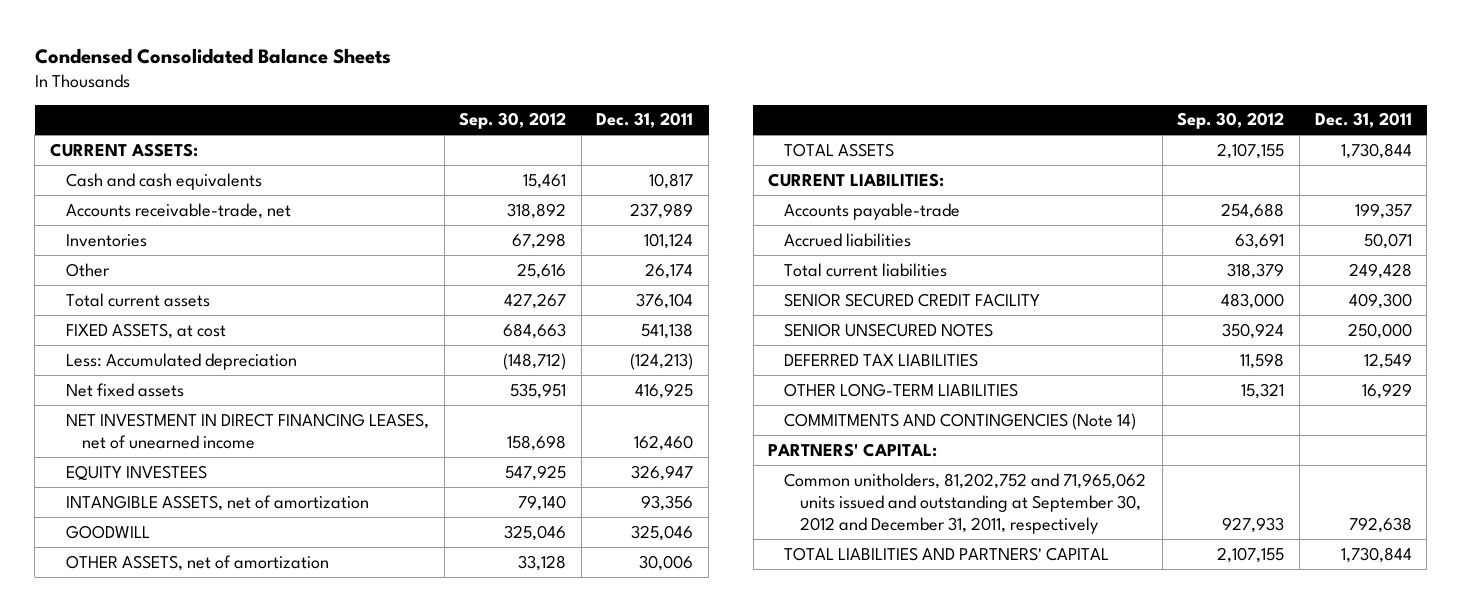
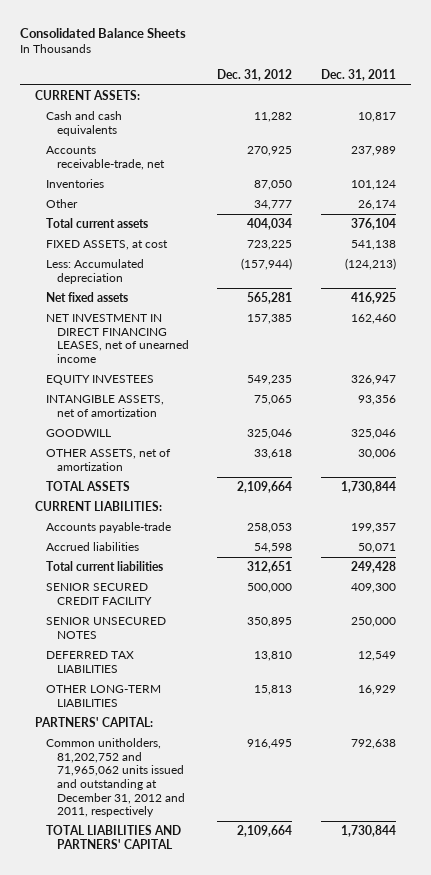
- Condensed Consolidated Balance Sheets
+ Consolidated Balance Sheets
- | Sep. 30, 2012 | Dec. 31, 2011
+ | Dec. 31, 2012 | Dec. 31, 2011
- COMMITMENTS AND CONTINGENCIES (Note 14)
- Common unitholders, 81,202,752 and 71,965,062 units issued and outstanding at September 30, 2012 and December 31, 2011, respectively | 927,933 | 792,638
+ Common unitholders, 81,202,752 and 71,965,062 units issued and outstanding at December 31, 2012 and 2011, respectively | 916,495 | 792,638

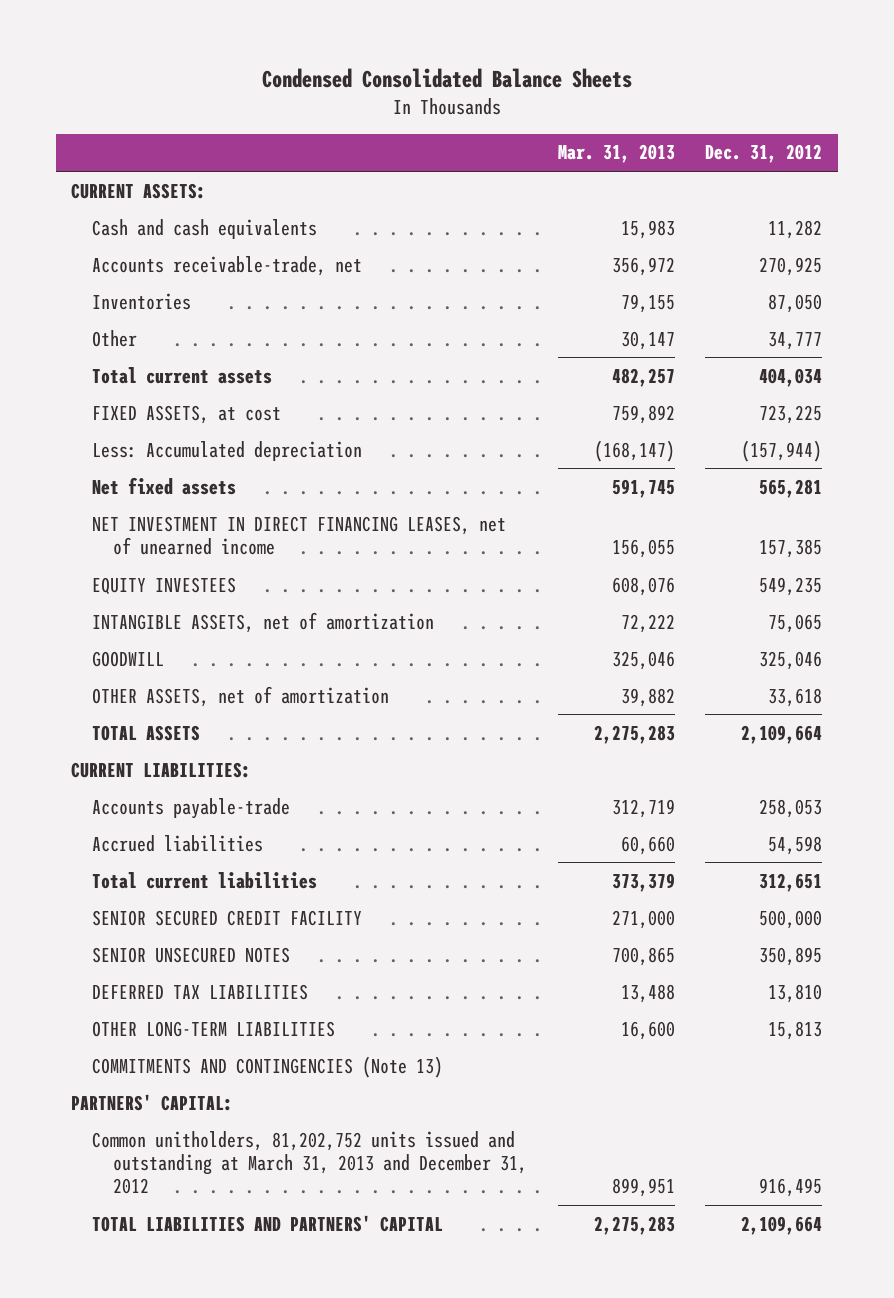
- Consolidated Balance Sheets
+ Condensed Consolidated Balance Sheets
- | Dec. 31, 2012 | Dec. 31, 2011
+ | Mar. 31, 2013 | Dec. 31, 2012
+ COMMITMENTS AND CONTINGENCIES (Note 13)
- Common unitholders, 81,202,752 and 71,965,062 units issued and outstanding at December 31, 2012 and 2011, respectively | 916,495 | 792,638
+ Common unitholders, 81,202,752 units issued and outstanding at March 31, 2013 and December 31, 2012 | 899,951 | 916,495

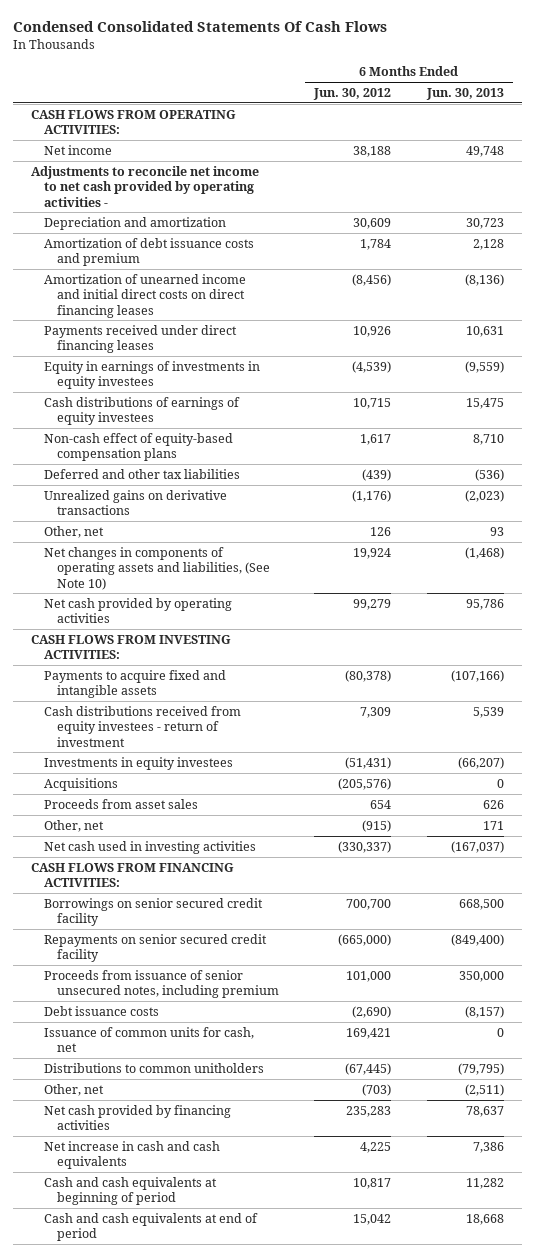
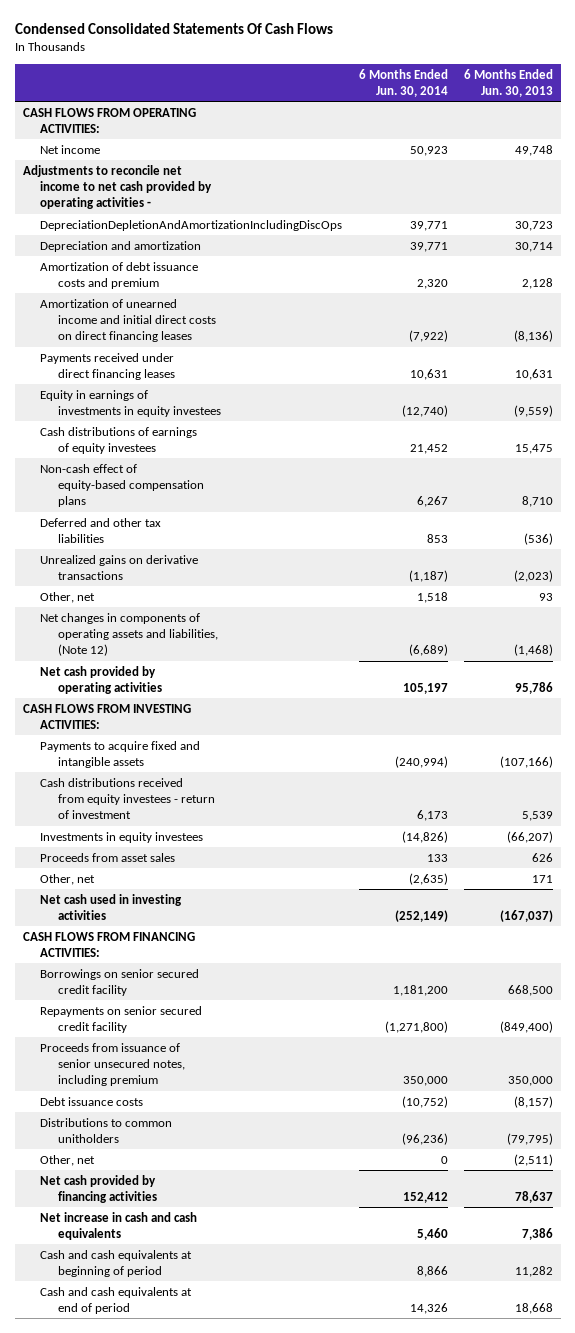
- | 6 Months Ended Jun. 30, 2012 | 6 Months Ended Jun. 30, 2013
+ | 6 Months Ended Jun. 30, 2014 | 6 Months Ended Jun. 30, 2013
- Depreciation and amortization | 30,609 | 30,723
+ DepreciationDepletionAndAmortizationIncludingDiscOps | 39,771 | 30,723
+ Depreciation and amortization | 39,771 | 30,714
- Net changes in components of operating assets and liabilities, (See Note 10) | 19,924 | (1,468)
+ Net changes in components of operating assets and liabilities, (Note 12) | (6,689) | (1,468)
- Acquisitions | (205,576) | 0
- Issuance of common units for cash, net | 169,421 | 0

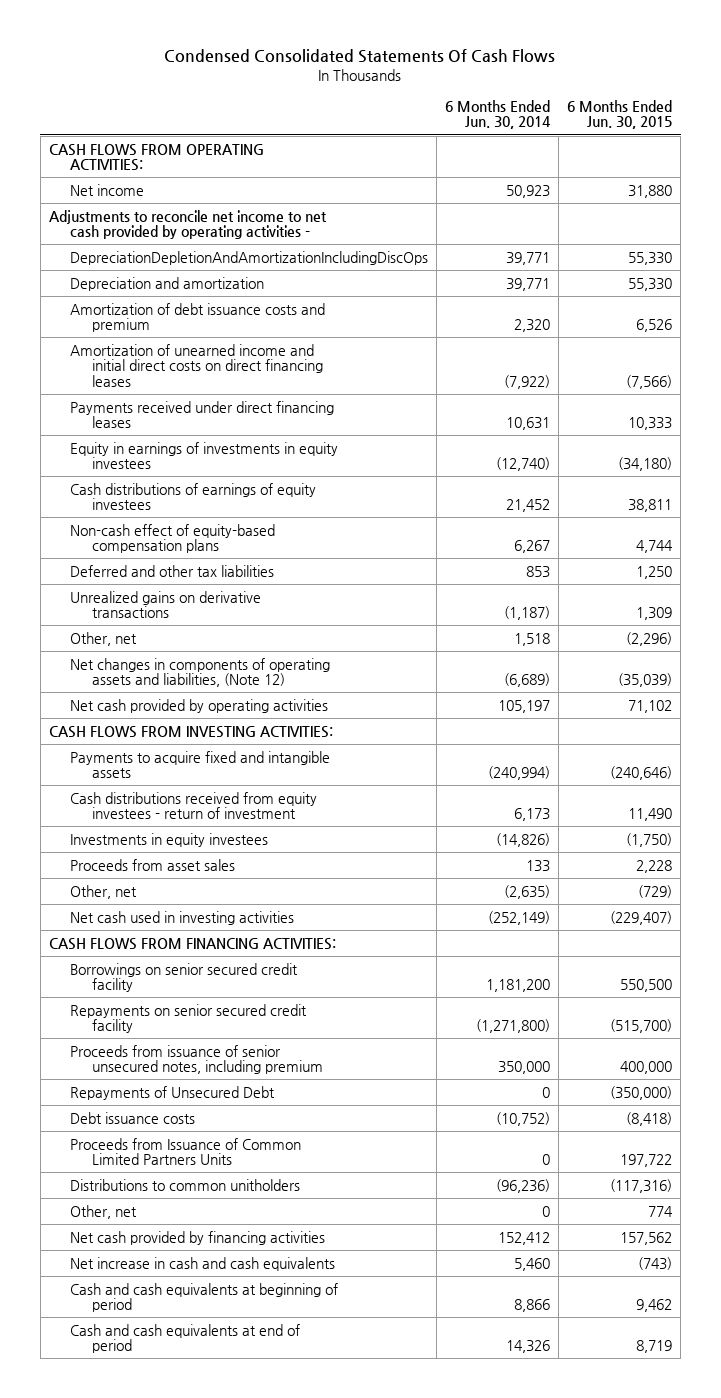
- | 6 Months Ended Jun. 30, 2014 | 6 Months Ended Jun. 30, 2013
+ | 6 Months Ended Jun. 30, 2014 | 6 Months Ended Jun. 30, 2015
+ Repayments of Unsecured Debt | 0 | (350,000)
+ Proceeds from Issuance of Common Limited Partners Units | 0 | 197,722

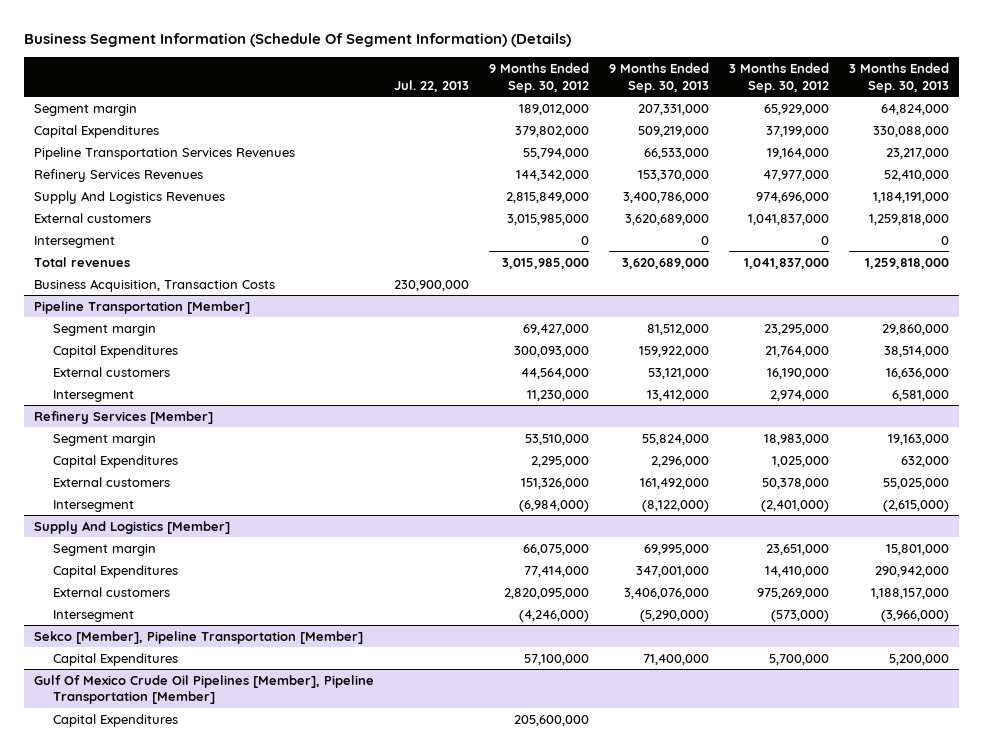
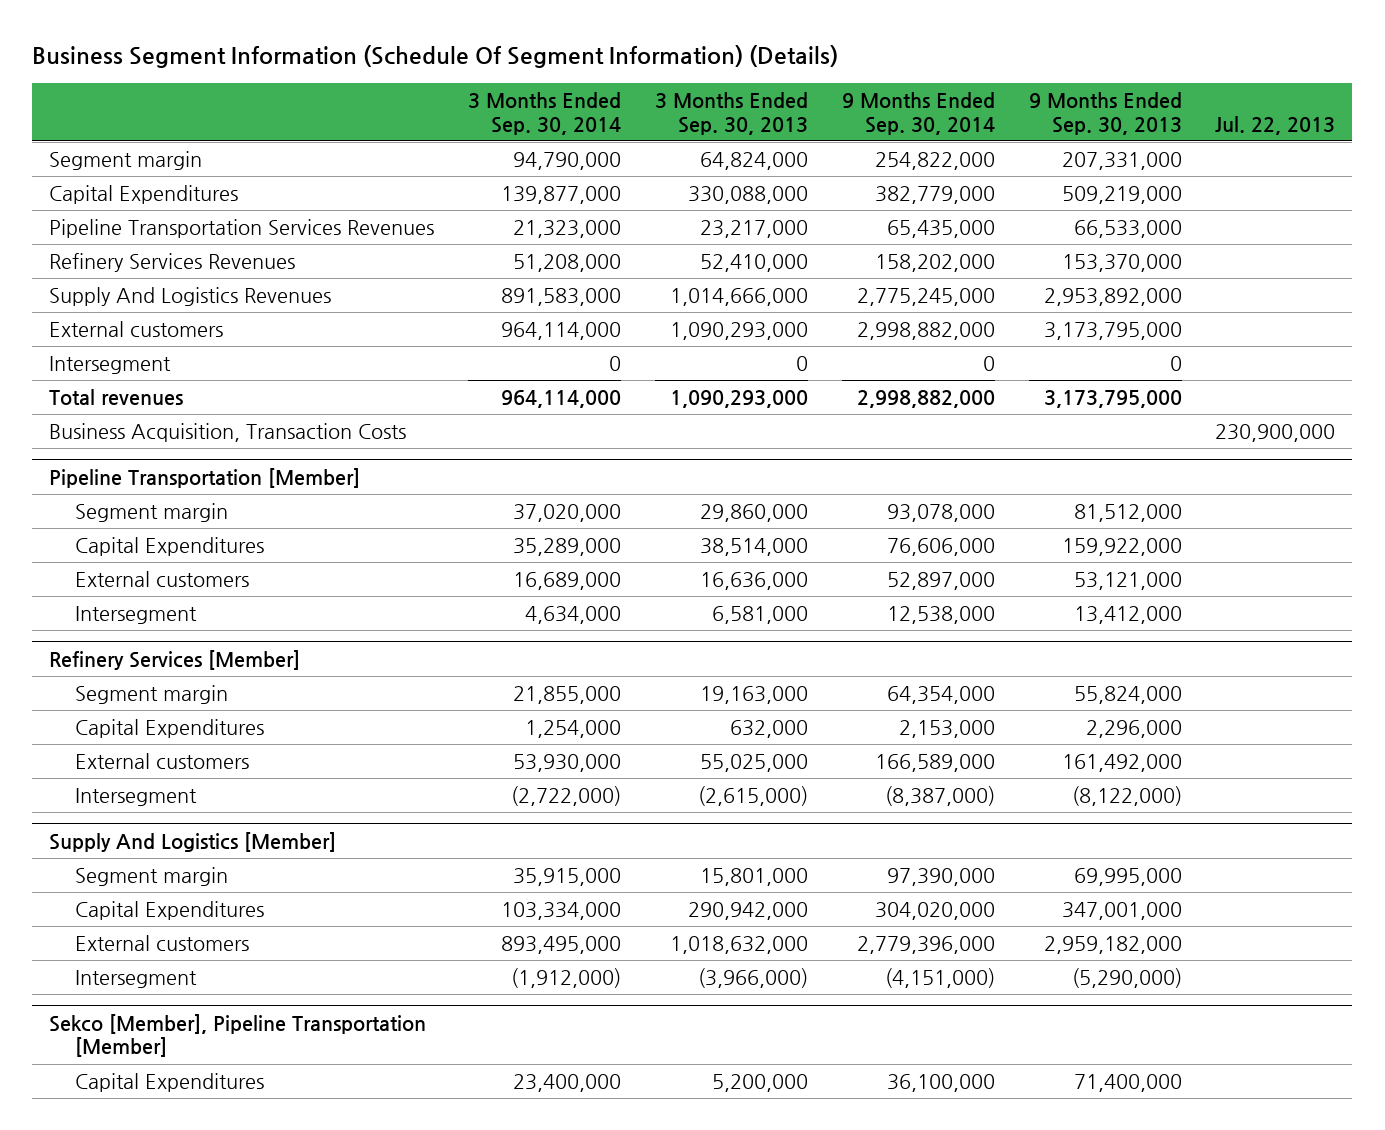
- | Jul. 22, 2013 | 9 Months Ended Sep. 30, 2012 | 9 Months Ended Sep. 30, 2013 | 3 Months Ended Sep. 30, 2012 | 3 Months Ended Sep. 30, 2013
+ | 3 Months Ended Sep. 30, 2014 | 3 Months Ended Sep. 30, 2013 | 9 Months Ended Sep. 30, 2014 | 9 Months Ended Sep. 30, 2013 | Jul. 22, 2013
- Supply And Logistics Revenues | | 2,815,849,000 | 3,400,786,000 | 974,696,000 | 1,184,191,000
- External customers | | 3,015,985,000 | 3,620,689,000 | 1,041,837,000 | 1,259,818,000
+ Supply And Logistics Revenues | 891,583,000 | 1,014,666,000 | 2,775,245,000 | 2,953,892,000 |
+ External customers | 964,114,000 | 1,090,293,000 | 2,998,882,000 | 3,173,795,000 |
- Total revenues | | 3,015,985,000 | 3,620,689,000 | 1,041,837,000 | 1,259,818,000
+ Total revenues | 964,114,000 | 1,090,293,000 | 2,998,882,000 | 3,173,795,000 |
@ Supply And Logistics [Member]
- External customers | | 2,820,095,000 | 3,406,076,000 | 975,269,000 | 1,188,157,000
+ External customers | 893,495,000 | 1,018,632,000 | 2,779,396,000 | 2,959,182,000 |
- Gulf Of Mexico Crude Oil Pipelines [Member], Pipeline Transportation [Member]
- Capital Expenditures | | 205,600,000 | | |

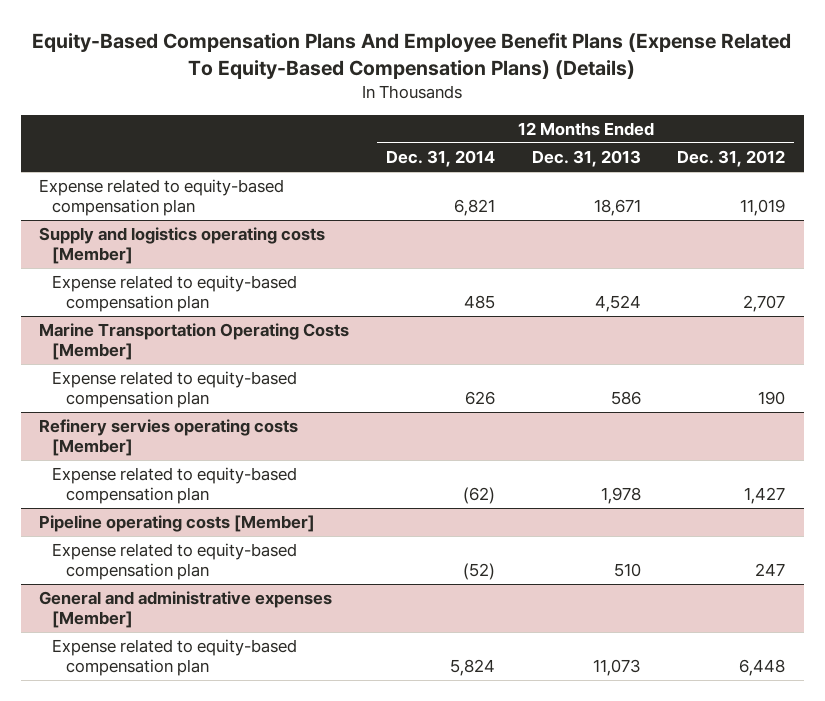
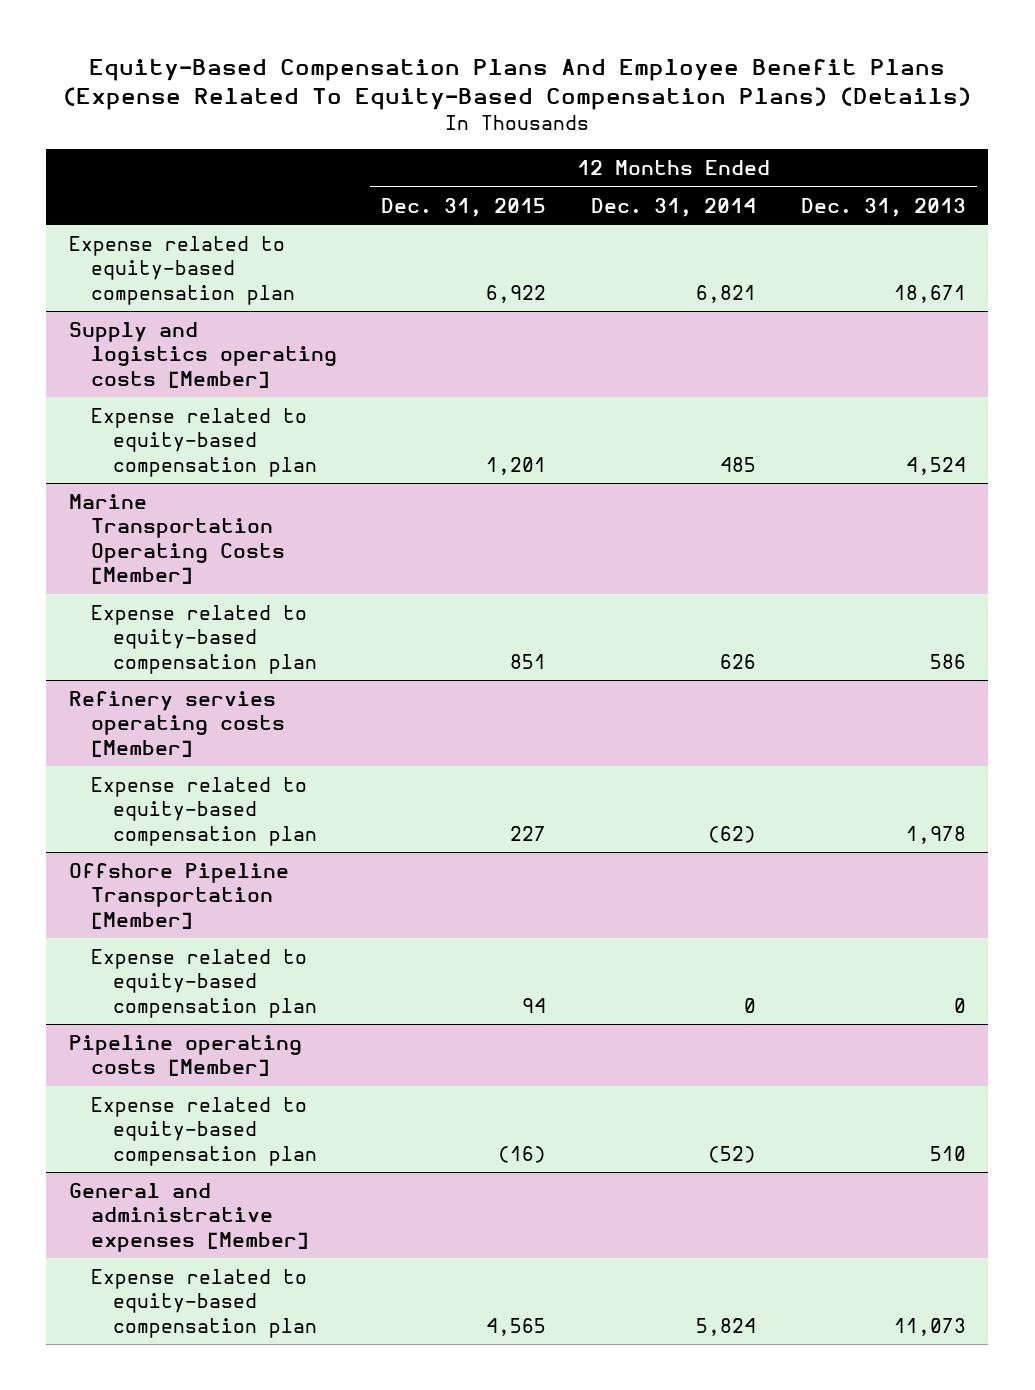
- | 12 Months Ended Dec. 31, 2014 | 12 Months Ended Dec. 31, 2013 | 12 Months Ended Dec. 31, 2012
+ | 12 Months Ended Dec. 31, 2015 | 12 Months Ended Dec. 31, 2014 | 12 Months Ended Dec. 31, 2013
+ Offshore Pipeline Transportation [Member]
+ Expense related to equity-based compensation plan | 94 | 0 | 0

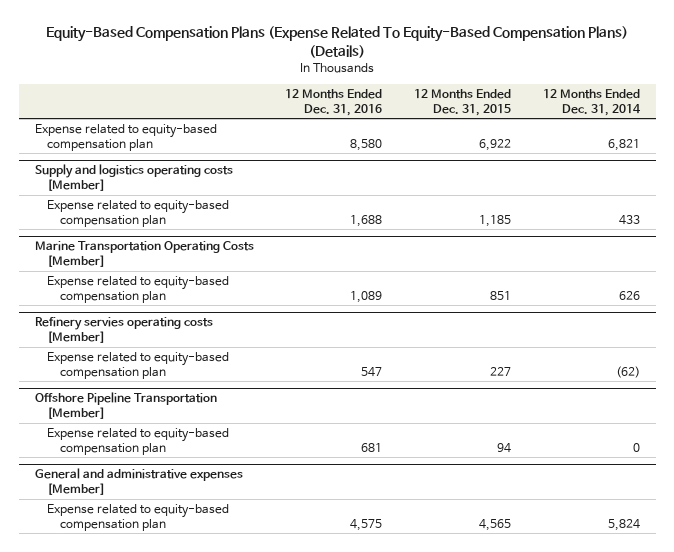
- Equity-Based Compensation Plans And Employee Benefit Plans (Expense Related To Equity-Based Compensation Plans) (Details)
+ Equity-Based Compensation Plans (Expense Related To Equity-Based Compensation Plans) (Details)
- | 12 Months Ended Dec. 31, 2015 | 12 Months Ended Dec. 31, 2014 | 12 Months Ended Dec. 31, 2013
+ | 12 Months Ended Dec. 31, 2016 | 12 Months Ended Dec. 31, 2015 | 12 Months Ended Dec. 31, 2014
@ Supply and logistics operating costs [Member]
- Expense related to equity-based compensation plan | 1,201 | 485 | 4,524
+ Expense related to equity-based compensation plan | 1,688 | 1,185 | 433
- Pipeline operating costs [Member]
- Expense related to equity-based compensation plan | (16) | (52) | 510

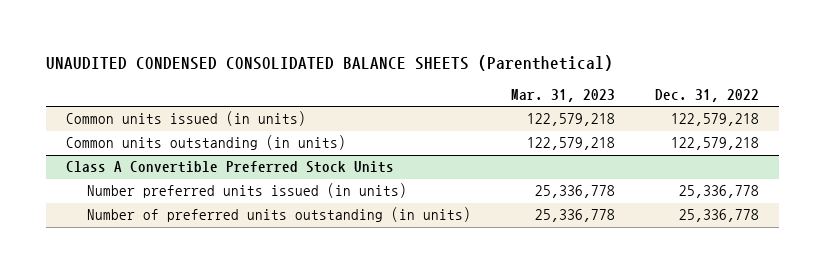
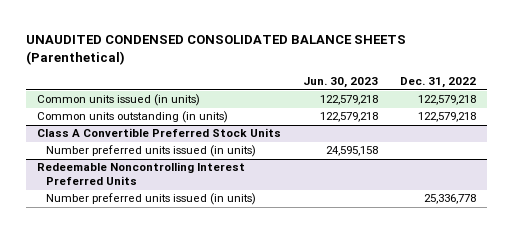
- | Mar. 31, 2023 | Dec. 31, 2022
+ | Jun. 30, 2023 | Dec. 31, 2022
@ Class A Convertible Preferred Stock Units
+ Number preferred units issued (in units) | 24,595,158 |
+ Redeemable Noncontrolling Interest Preferred Units
@ Class A Convertible Preferred Stock Units
- Number of preferred units outstanding (in units) | 25,336,778 | 25,336,778

